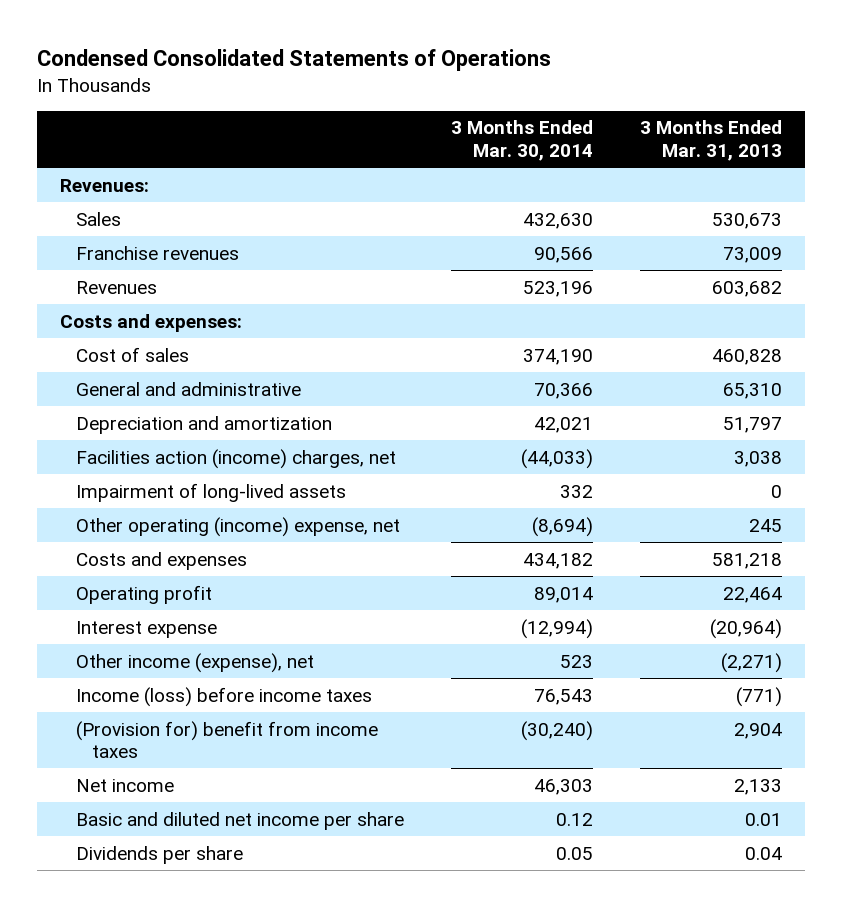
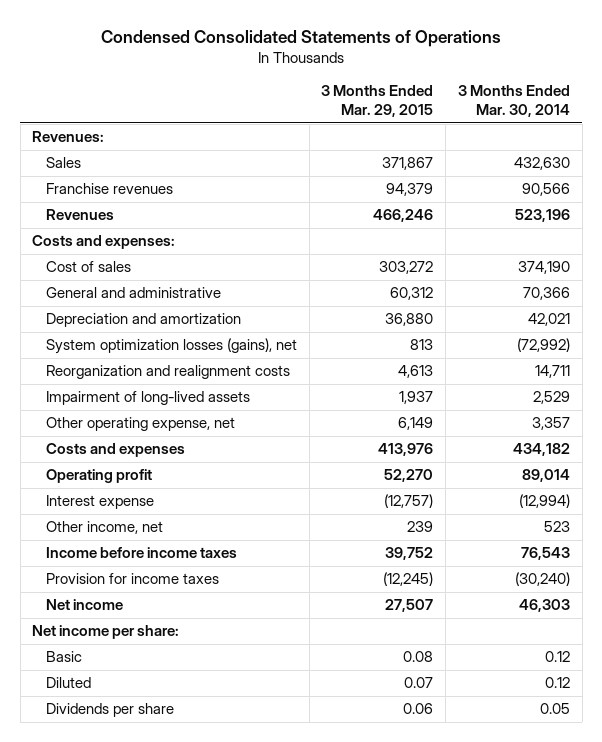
- | 3 Months Ended Mar. 30, 2014 | 3 Months Ended Mar. 31, 2013
+ | 3 Months Ended Mar. 29, 2015 | 3 Months Ended Mar. 30, 2014
- Facilities action (income) charges, net | (44,033) | 3,038
- Impairment of long-lived assets | 332 | 0
- Other operating (income) expense, net | (8,694) | 245
+ System optimization losses (gains), net | 813 | (72,992)
+ Reorganization and realignment costs | 4,613 | 14,711
+ Impairment of long-lived assets | 1,937 | 2,529
+ Other operating expense, net | 6,149 | 3,357
- Other income (expense), net | 523 | (2,271)
- Income (loss) before income taxes | 76,543 | (771)
- (Provision for) benefit from income taxes | (30,240) | 2,904
+ Other income, net | 239 | 523
+ Income before income taxes | 39,752 | 76,543
+ Provision for income taxes | (12,245) | (30,240)
- Basic and diluted net income per share | 0.12 | 0.01
+ Net income per share:
+ Basic | 0.08 | 0.12
+ Diluted | 0.07 | 0.12

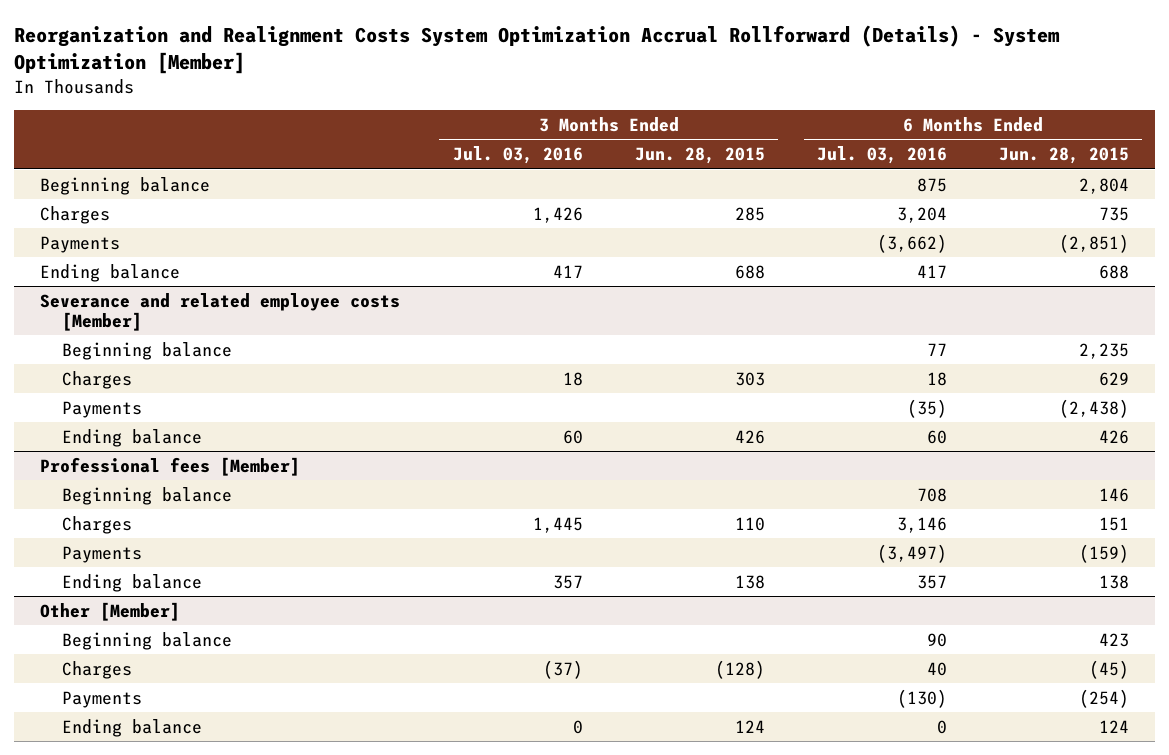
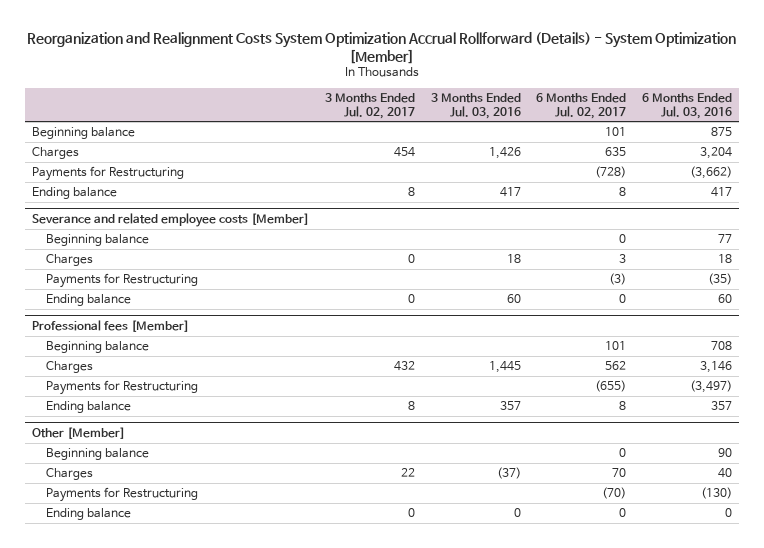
- | 3 Months Ended Jul. 03, 2016 | 3 Months Ended Jun. 28, 2015 | 6 Months Ended Jul. 03, 2016 | 6 Months Ended Jun. 28, 2015
+ | 3 Months Ended Jul. 02, 2017 | 3 Months Ended Jul. 03, 2016 | 6 Months Ended Jul. 02, 2017 | 6 Months Ended Jul. 03, 2016
- Payments | | | (3,662) | (2,851)
+ Payments for Restructuring | | | (728) | (3,662)
@ Severance and related employee costs [Member]
- Payments | | | (35) | (2,438)
+ Payments for Restructuring | | | (3) | (35)
@ Professional fees [Member]
- Payments | | | (3,497) | (159)
+ Payments for Restructuring | | | (655) | (3,497)
@ Other [Member]
- Payments | | | (130) | (254)
+ Payments for Restructuring | | | (70) | (130)

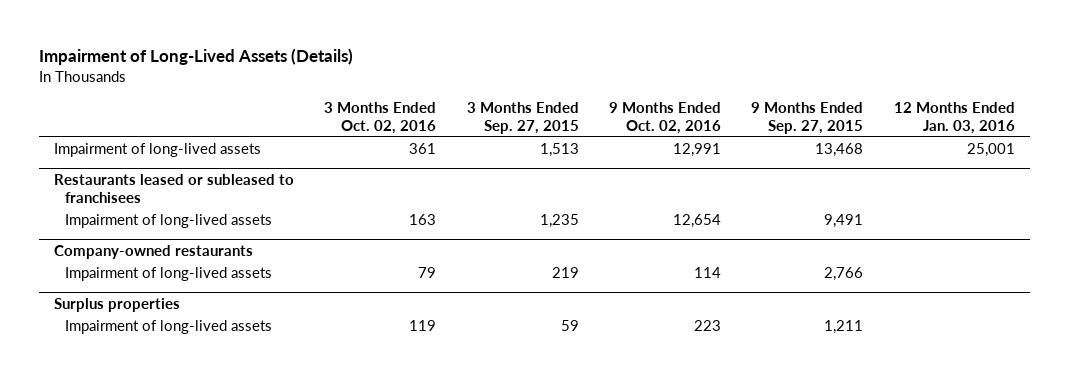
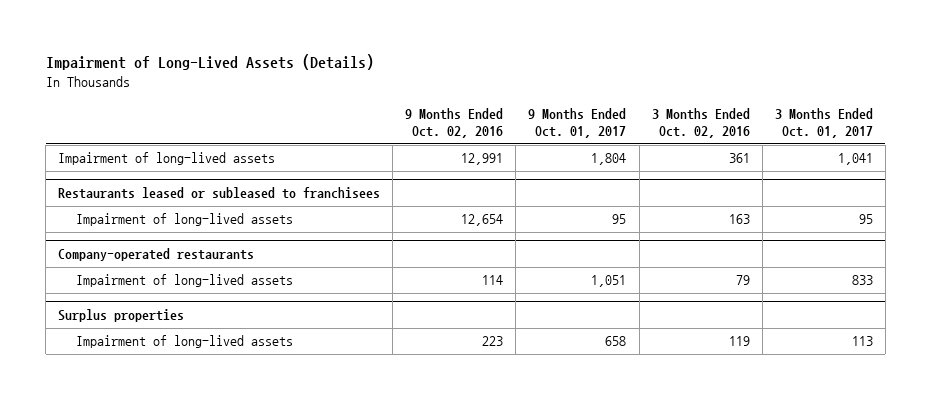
- | 3 Months Ended Oct. 02, 2016 | 3 Months Ended Sep. 27, 2015 | 9 Months Ended Oct. 02, 2016 | 9 Months Ended Sep. 27, 2015 | 12 Months Ended Jan. 03, 2016
+ | 9 Months Ended Oct. 02, 2016 | 9 Months Ended Oct. 01, 2017 | 3 Months Ended Oct. 02, 2016 | 3 Months Ended Oct. 01, 2017
- Company-owned restaurants
+ Company-operated restaurants

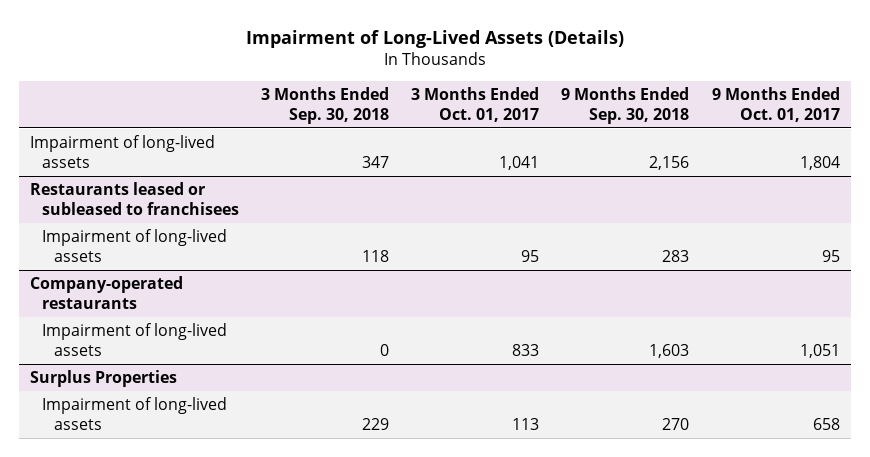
- | 9 Months Ended Oct. 02, 2016 | 9 Months Ended Oct. 01, 2017 | 3 Months Ended Oct. 02, 2016 | 3 Months Ended Oct. 01, 2017
+ | 3 Months Ended Sep. 30, 2018 | 3 Months Ended Oct. 01, 2017 | 9 Months Ended Sep. 30, 2018 | 9 Months Ended Oct. 01, 2017
- Surplus properties
+ Surplus Properties

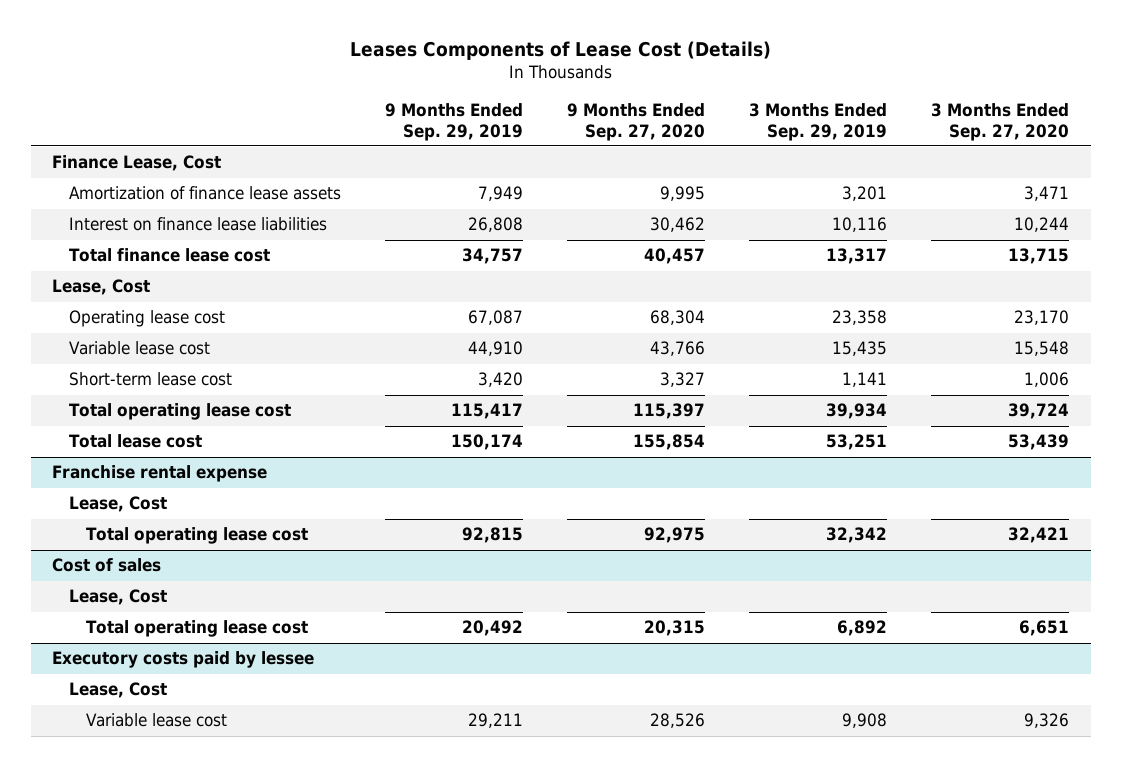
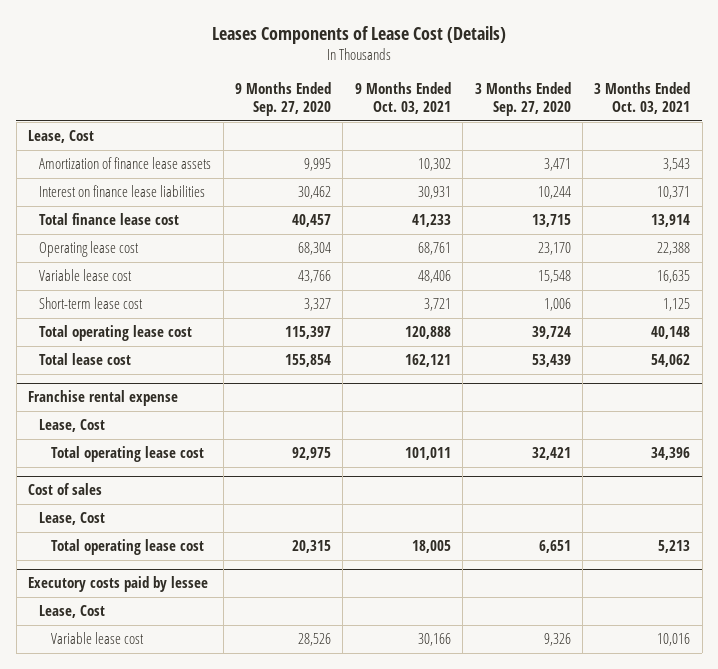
- | 9 Months Ended Sep. 29, 2019 | 9 Months Ended Sep. 27, 2020 | 3 Months Ended Sep. 29, 2019 | 3 Months Ended Sep. 27, 2020
+ | 9 Months Ended Sep. 27, 2020 | 9 Months Ended Oct. 03, 2021 | 3 Months Ended Sep. 27, 2020 | 3 Months Ended Oct. 03, 2021
- Finance Lease, Cost
moved up: Lease, Cost

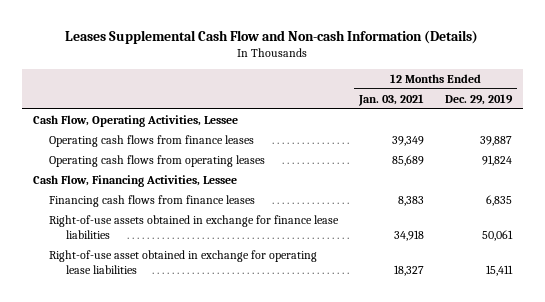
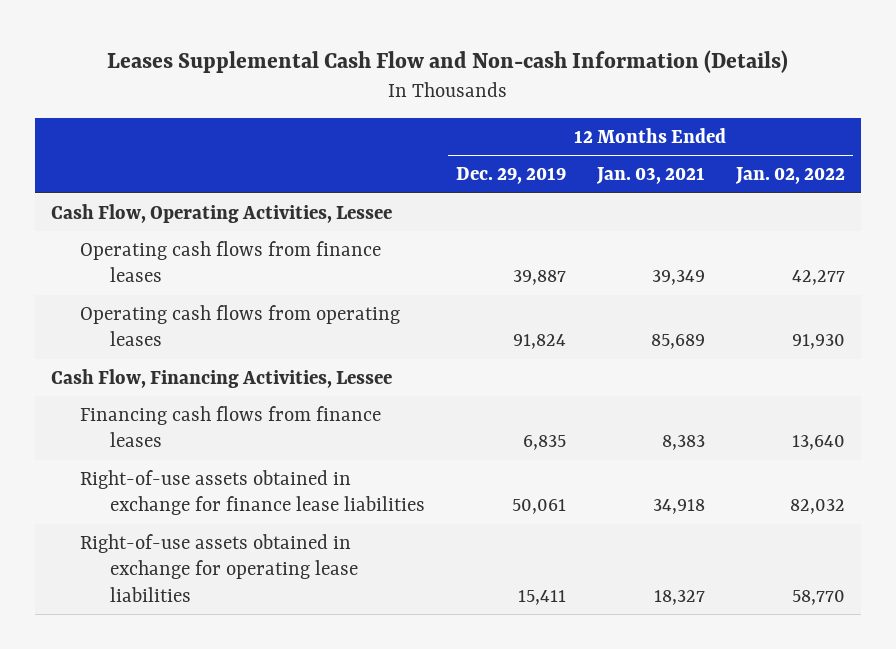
- | 12 Months Ended Jan. 03, 2021 | 12 Months Ended Dec. 29, 2019
+ | 12 Months Ended Dec. 29, 2019 | 12 Months Ended Jan. 03, 2021 | 12 Months Ended Jan. 02, 2022
- Right-of-use asset obtained in exchange for operating lease liabilities | 18,327 | 15,411
+ Right-of-use assets obtained in exchange for operating lease liabilities | 15,411 | 18,327 | 58,770

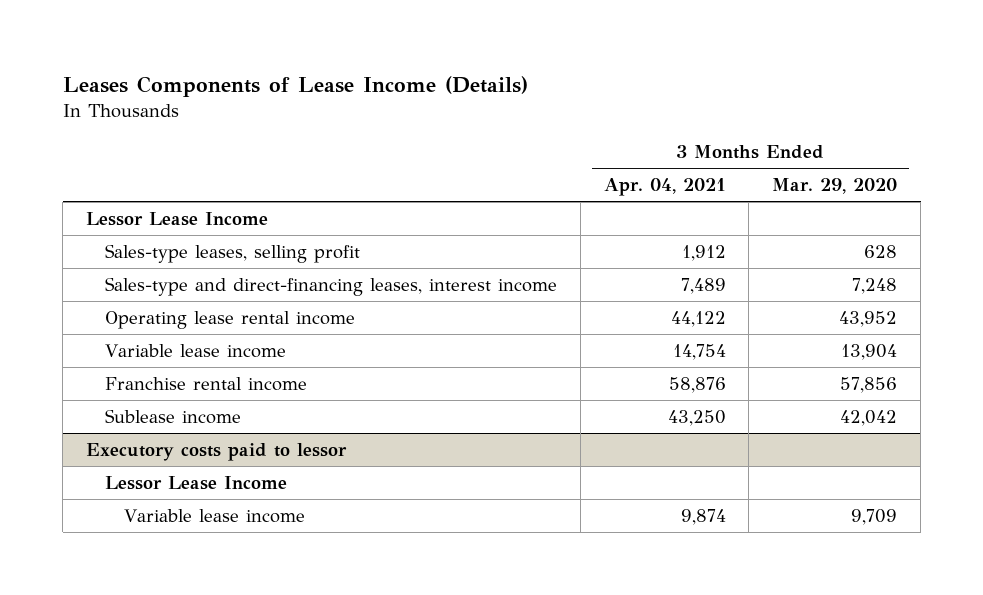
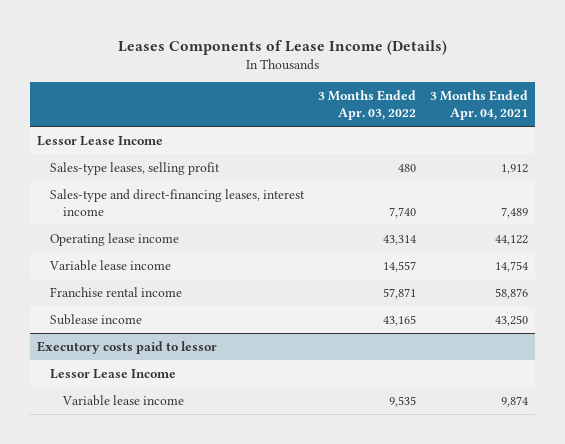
- | 3 Months Ended Apr. 04, 2021 | 3 Months Ended Mar. 29, 2020
+ | 3 Months Ended Apr. 03, 2022 | 3 Months Ended Apr. 04, 2021
- Operating lease rental income | 44,122 | 43,952
+ Operating lease income | 43,314 | 44,122

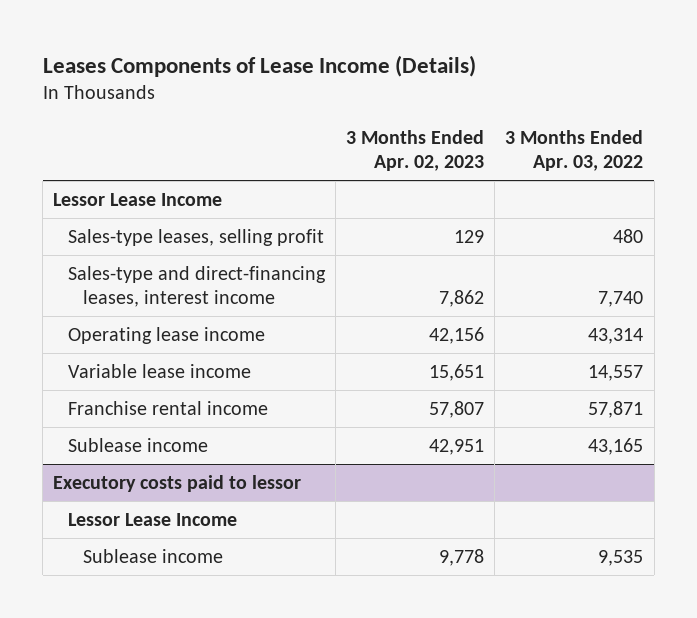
- | 3 Months Ended Apr. 03, 2022 | 3 Months Ended Apr. 04, 2021
+ | 3 Months Ended Apr. 02, 2023 | 3 Months Ended Apr. 03, 2022
@ Executory costs paid to lessor
- Variable lease income | 9,535 | 9,874
+ Sublease income | 9,778 | 9,535

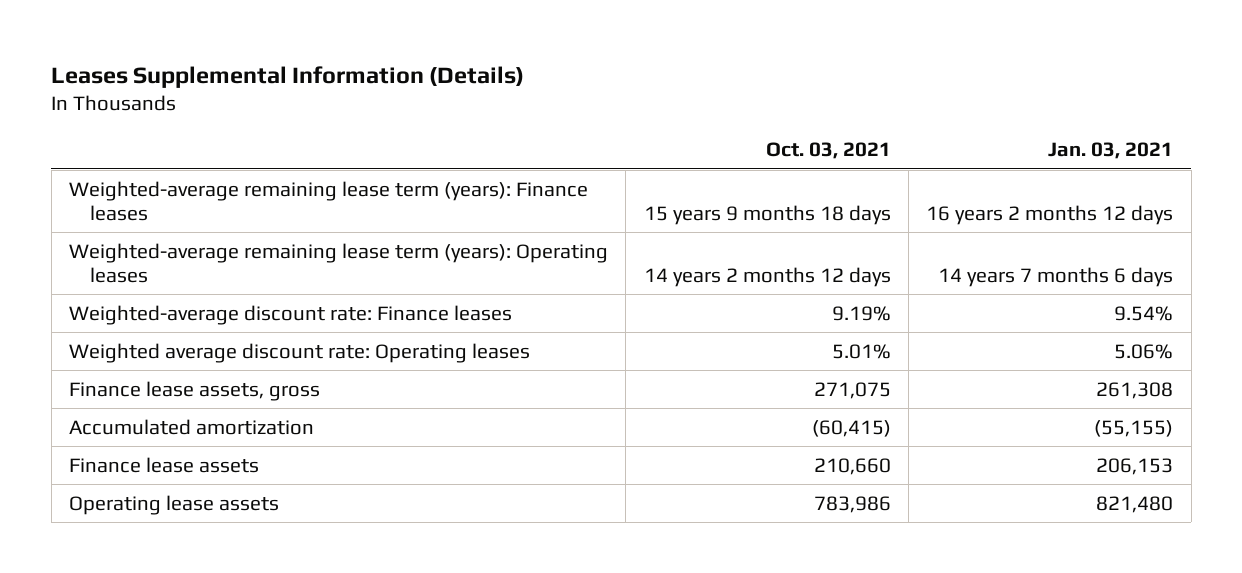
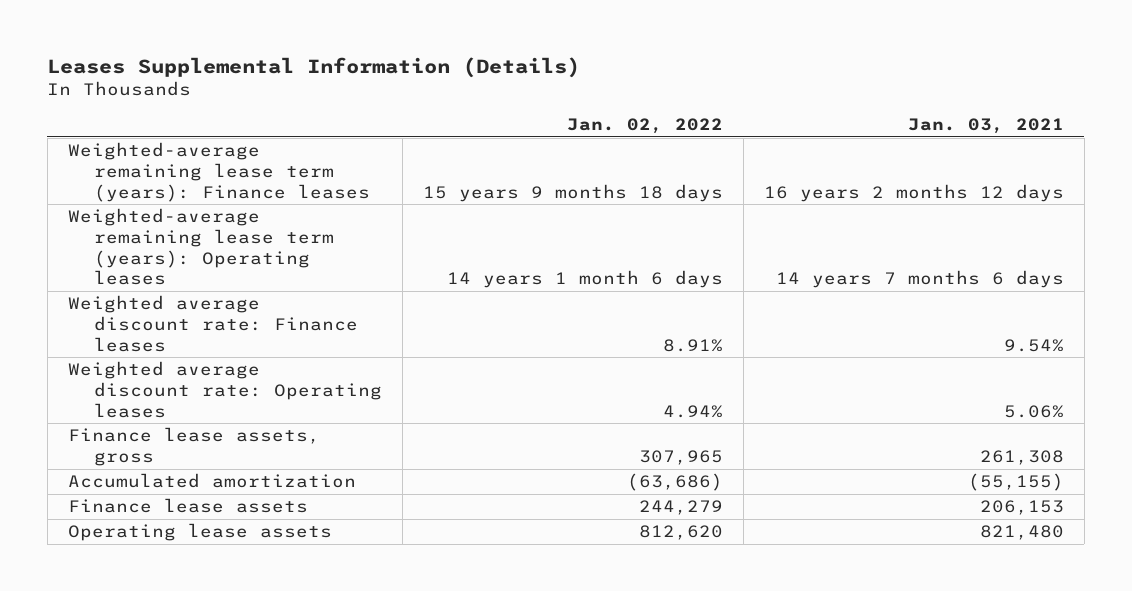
- | Oct. 03, 2021 | Jan. 03, 2021
+ | Jan. 02, 2022 | Jan. 03, 2021
- Weighted-average discount rate: Finance leases | 9.19% | 9.54%
+ Weighted average discount rate: Finance leases | 8.91% | 9.54%

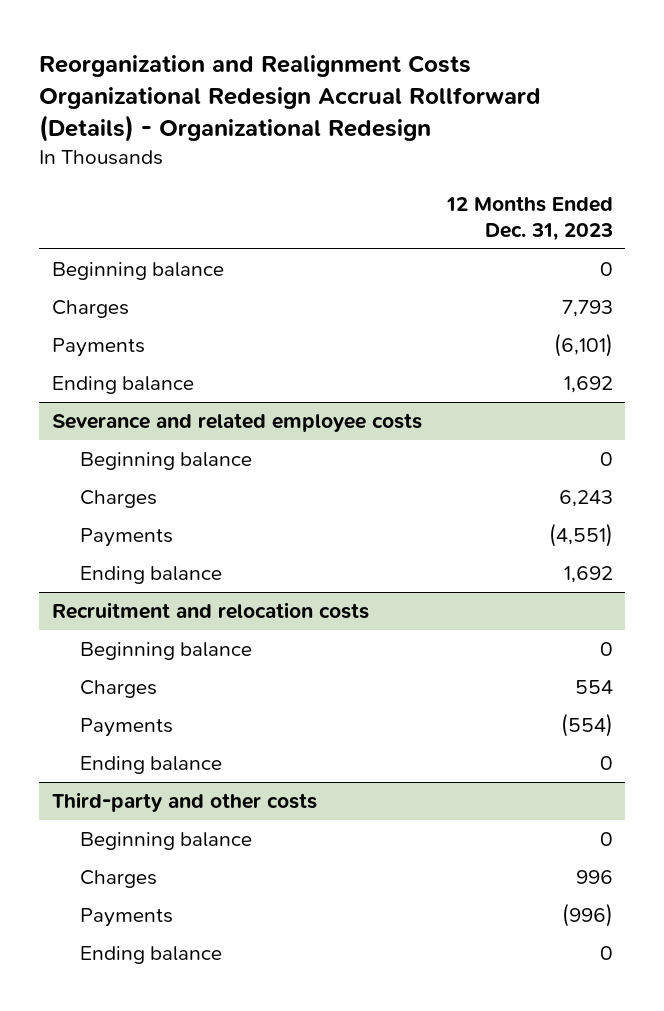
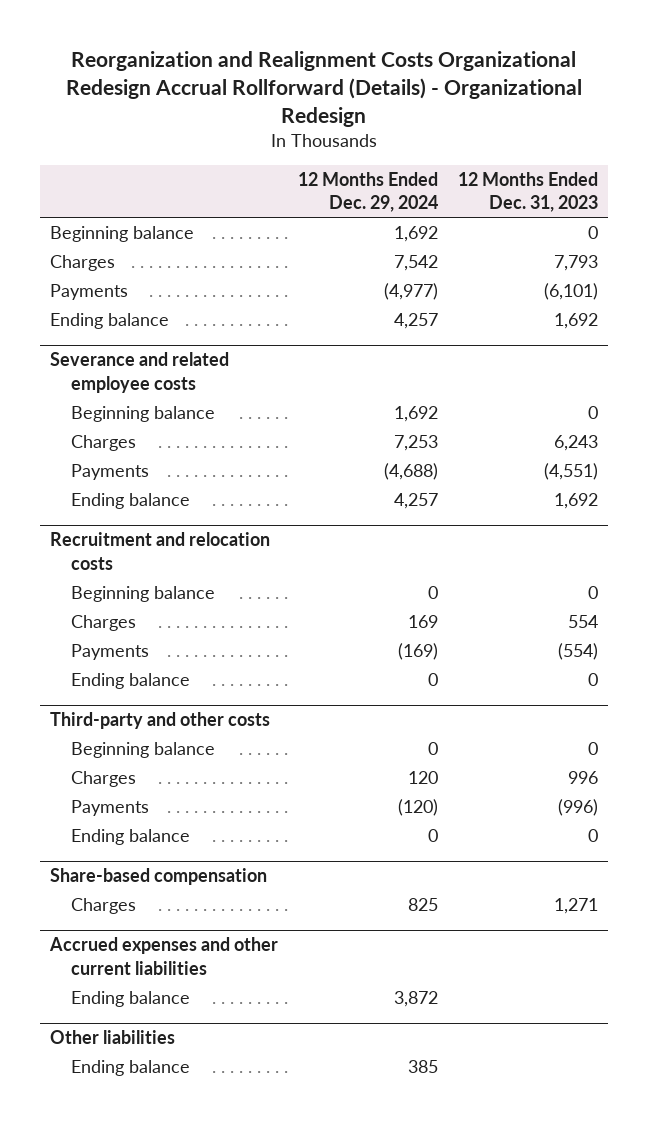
- | 12 Months Ended Dec. 31, 2023
+ | 12 Months Ended Dec. 29, 2024 | 12 Months Ended Dec. 31, 2023
+ Share-based compensation
+ Charges | 825 | 1,271
+ Accrued expenses and other current liabilities
+ Ending balance | 3,872 |
+ Other liabilities
+ Ending balance | 385 |

